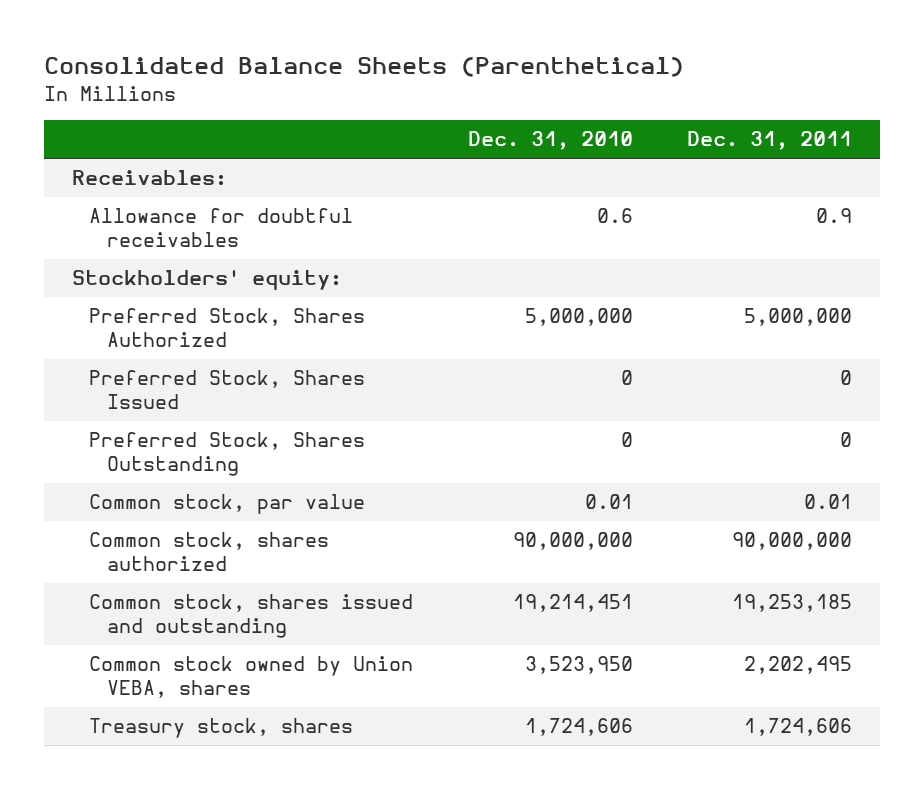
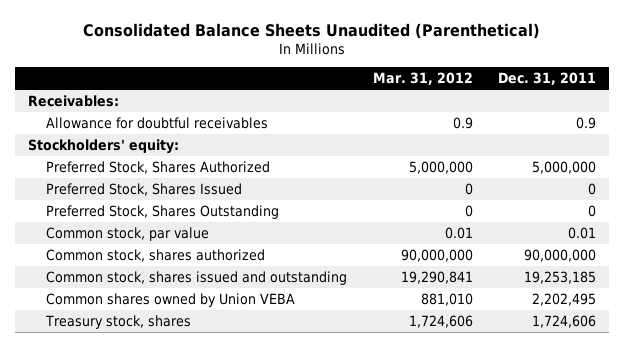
- Consolidated Balance Sheets (Parenthetical)
+ Consolidated Balance Sheets Unaudited (Parenthetical)
- | Dec. 31, 2010 | Dec. 31, 2011
+ | Mar. 31, 2012 | Dec. 31, 2011
- Common stock owned by Union VEBA, shares | 3,523,950 | 2,202,495
+ Common shares owned by Union VEBA | 881,010 | 2,202,495

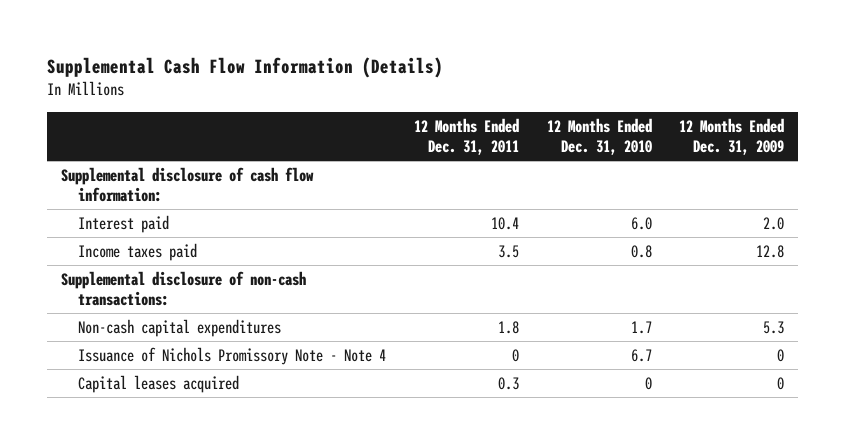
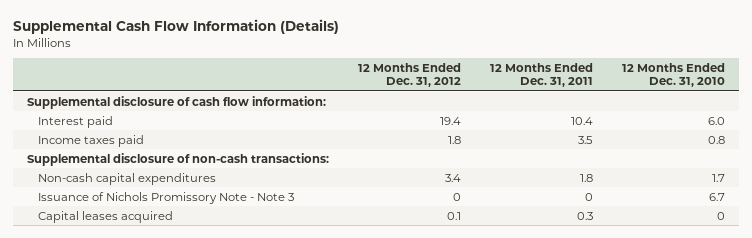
- | 12 Months Ended Dec. 31, 2011 | 12 Months Ended Dec. 31, 2010 | 12 Months Ended Dec. 31, 2009
+ | 12 Months Ended Dec. 31, 2012 | 12 Months Ended Dec. 31, 2011 | 12 Months Ended Dec. 31, 2010
- Issuance of Nichols Promissory Note - Note 4 | 0 | 6.7 | 0
+ Issuance of Nichols Promissory Note - Note 3 | 0 | 0 | 6.7

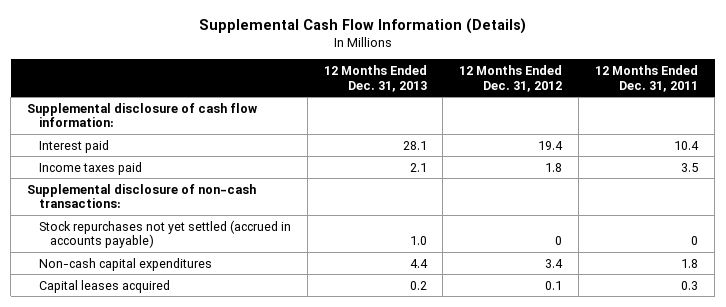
- | 12 Months Ended Dec. 31, 2012 | 12 Months Ended Dec. 31, 2011 | 12 Months Ended Dec. 31, 2010
+ | 12 Months Ended Dec. 31, 2013 | 12 Months Ended Dec. 31, 2012 | 12 Months Ended Dec. 31, 2011
+ Stock repurchases not yet settled (accrued in accounts payable) | 1.0 | 0 | 0
- Issuance of Nichols Promissory Note - Note 3 | 0 | 0 | 6.7

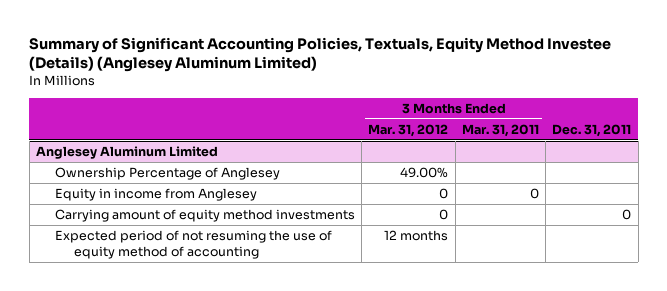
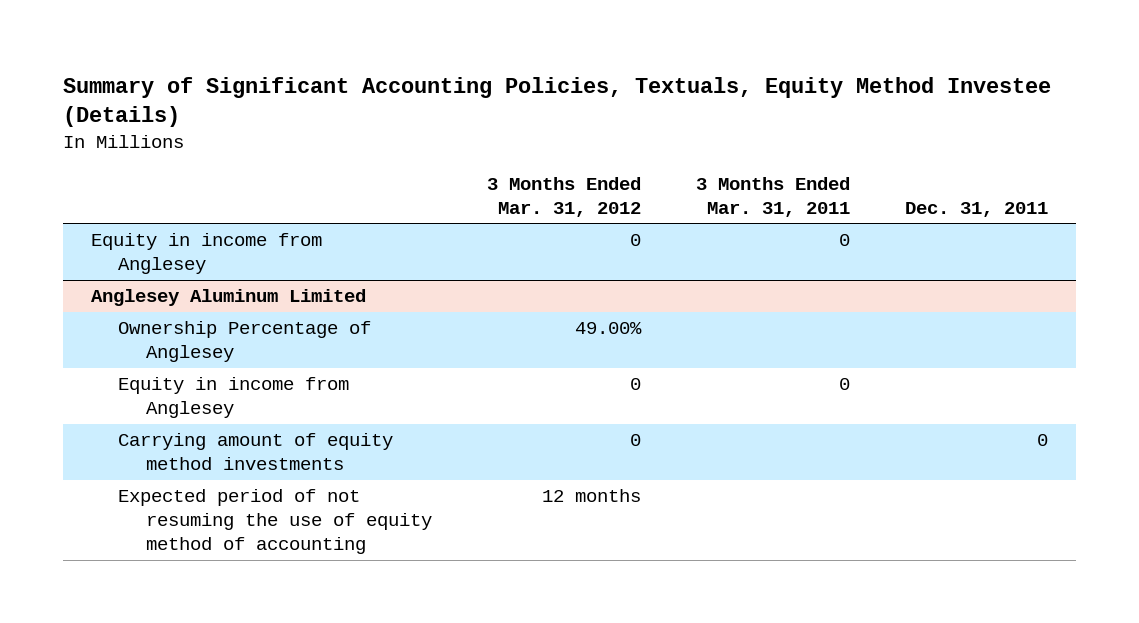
- Summary of Significant Accounting Policies, Textuals, Equity Method Investee (Details) (Anglesey Aluminum Limited)
+ Summary of Significant Accounting Policies, Textuals, Equity Method Investee (Details)
+ Equity in income from Anglesey | 0 | 0 |

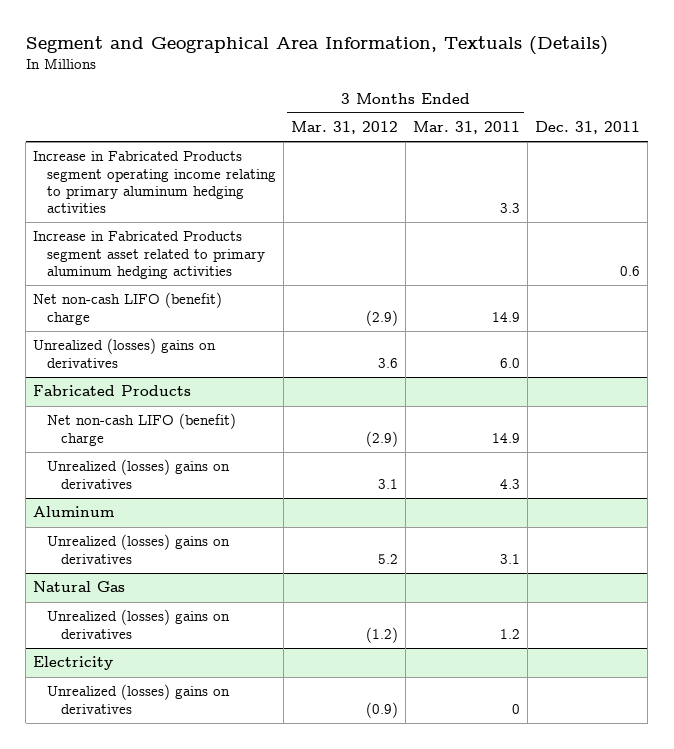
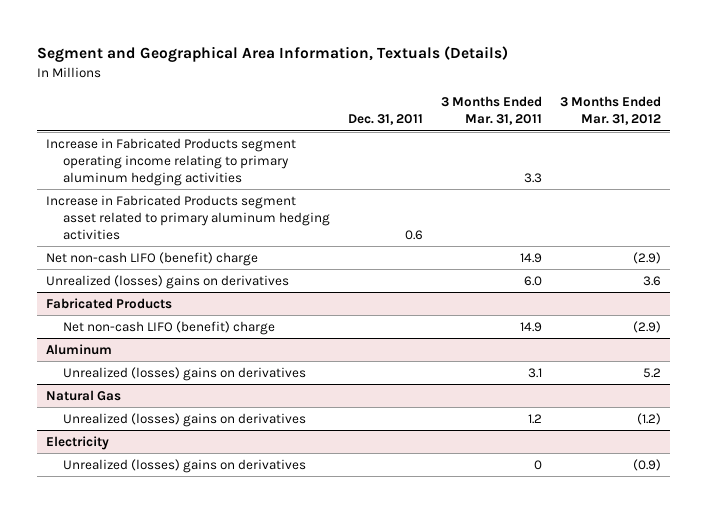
- | 3 Months Ended Mar. 31, 2012 | 3 Months Ended Mar. 31, 2011 | Dec. 31, 2011
+ | Dec. 31, 2011 | 3 Months Ended Mar. 31, 2011 | 3 Months Ended Mar. 31, 2012
@ Fabricated Products
- Unrealized (losses) gains on derivatives | 3.1 | 4.3 |

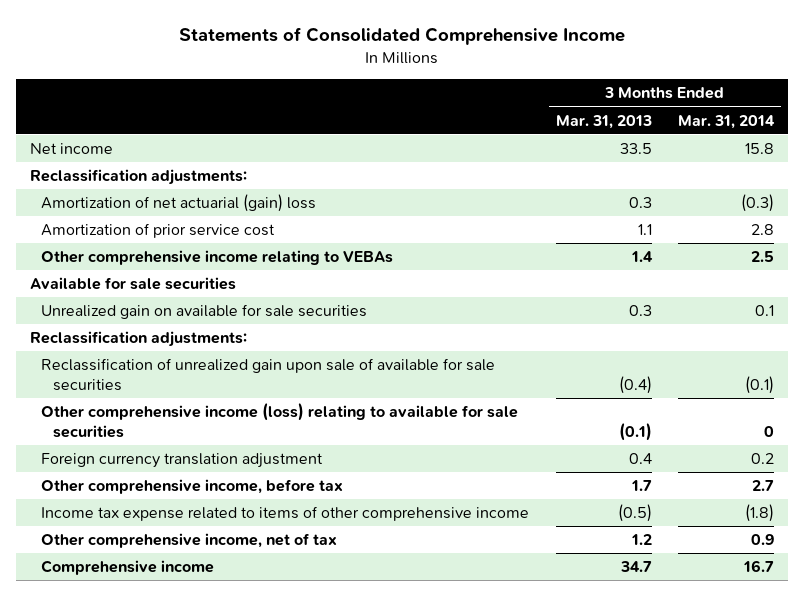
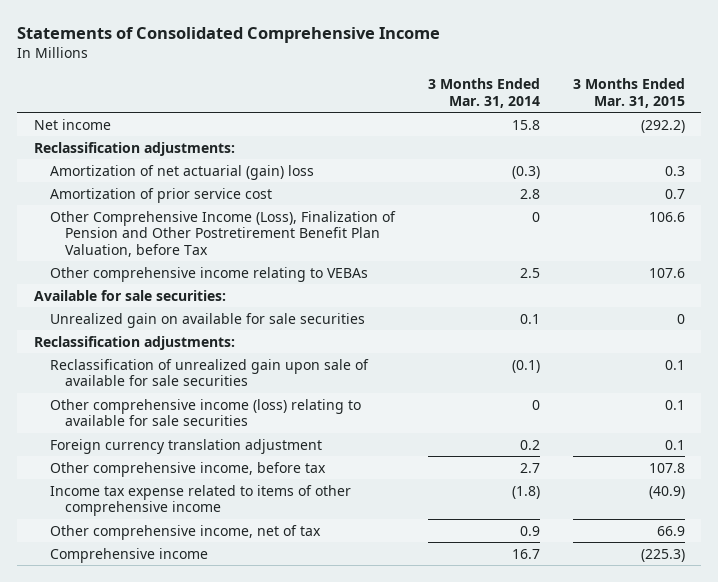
- | 3 Months Ended Mar. 31, 2013 | 3 Months Ended Mar. 31, 2014
+ | 3 Months Ended Mar. 31, 2014 | 3 Months Ended Mar. 31, 2015
+ Other Comprehensive Income (Loss), Finalization of Pension and Other Postretirement Benefit Plan Valuation, before Tax | 0 | 106.6
- Available for sale securities
+ Available for sale securities:

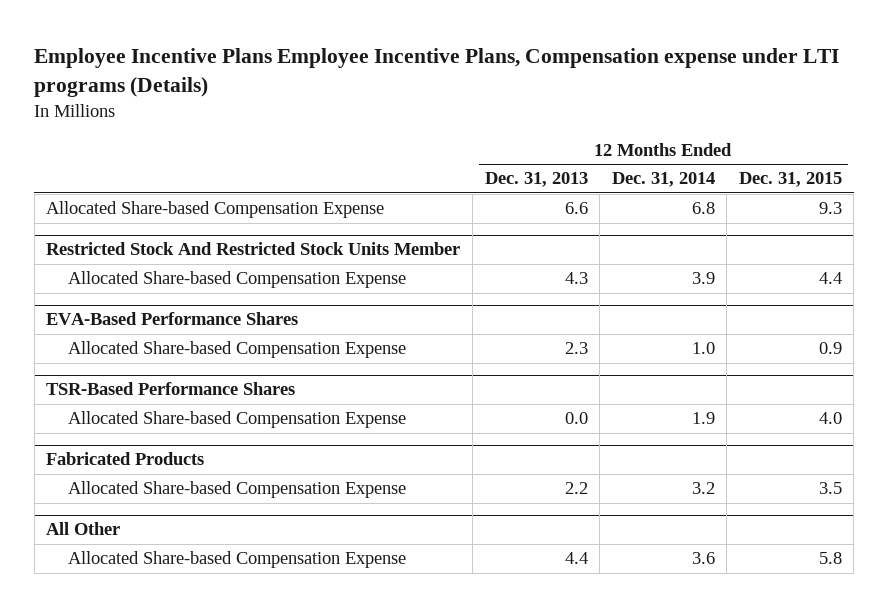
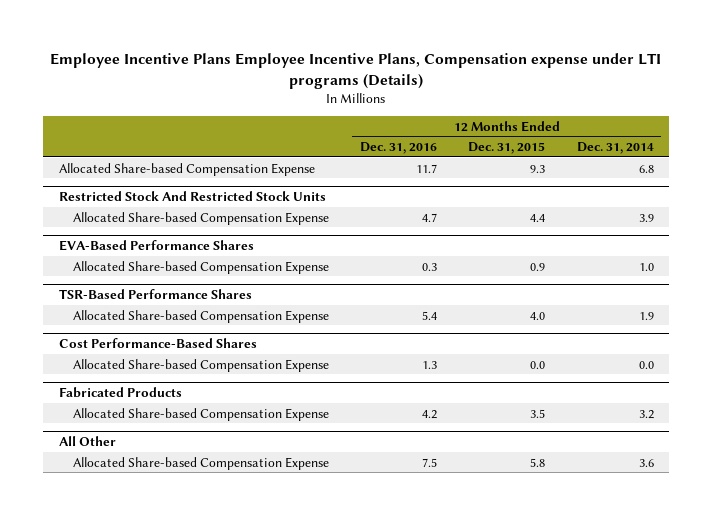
- | 12 Months Ended Dec. 31, 2013 | 12 Months Ended Dec. 31, 2014 | 12 Months Ended Dec. 31, 2015
+ | 12 Months Ended Dec. 31, 2016 | 12 Months Ended Dec. 31, 2015 | 12 Months Ended Dec. 31, 2014
- Restricted Stock And Restricted Stock Units Member
+ Restricted Stock And Restricted Stock Units
+ Cost Performance-Based Shares
+ Allocated Share-based Compensation Expense | 1.3 | 0.0 | 0.0

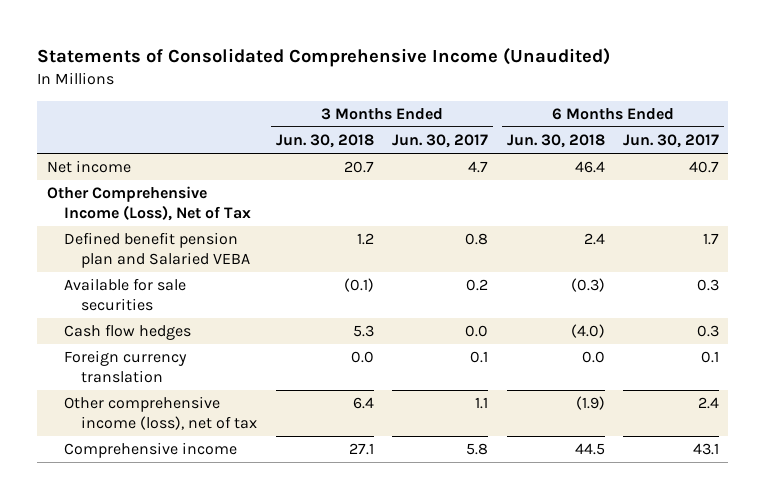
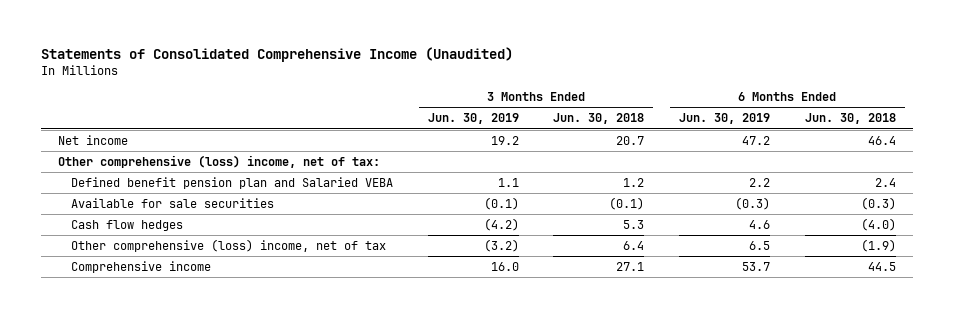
- | 3 Months Ended Jun. 30, 2018 | 3 Months Ended Jun. 30, 2017 | 6 Months Ended Jun. 30, 2018 | 6 Months Ended Jun. 30, 2017
+ | 3 Months Ended Jun. 30, 2019 | 3 Months Ended Jun. 30, 2018 | 6 Months Ended Jun. 30, 2019 | 6 Months Ended Jun. 30, 2018
- Other Comprehensive Income (Loss), Net of Tax
+ Other comprehensive (loss) income, net of tax:
- Foreign currency translation | 0.0 | 0.1 | 0.0 | 0.1
- Other comprehensive income (loss), net of tax | 6.4 | 1.1 | (1.9) | 2.4
+ Other comprehensive (loss) income, net of tax | (3.2) | 6.4 | 6.5 | (1.9)

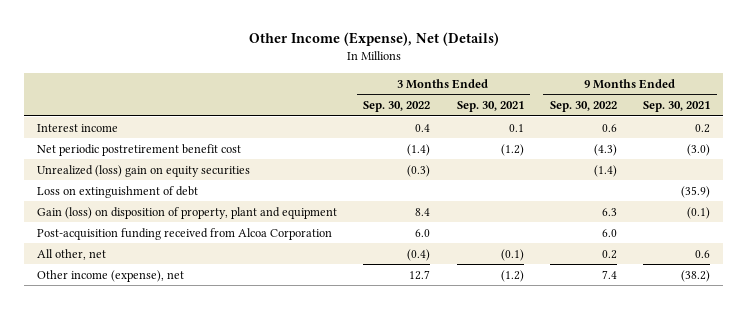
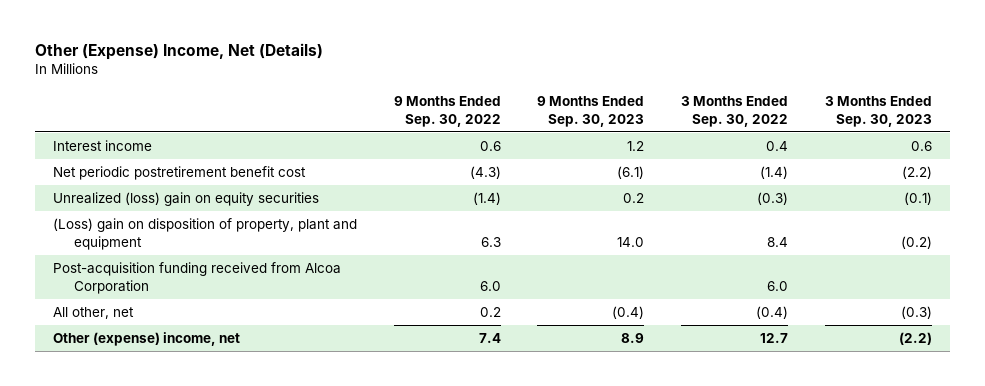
- Other Income (Expense), Net (Details)
+ Other (Expense) Income, Net (Details)
- | 3 Months Ended Sep. 30, 2022 | 3 Months Ended Sep. 30, 2021 | 9 Months Ended Sep. 30, 2022 | 9 Months Ended Sep. 30, 2021
+ | 9 Months Ended Sep. 30, 2022 | 9 Months Ended Sep. 30, 2023 | 3 Months Ended Sep. 30, 2022 | 3 Months Ended Sep. 30, 2023
- Loss on extinguishment of debt | | | | (35.9)
- Gain (loss) on disposition of property, plant and equipment | 8.4 | | 6.3 | (0.1)
+ (Loss) gain on disposition of property, plant and equipment | 6.3 | 14.0 | 8.4 | (0.2)
- Other income (expense), net | 12.7 | (1.2) | 7.4 | (38.2)
+ Other (expense) income, net | 7.4 | 8.9 | 12.7 | (2.2)

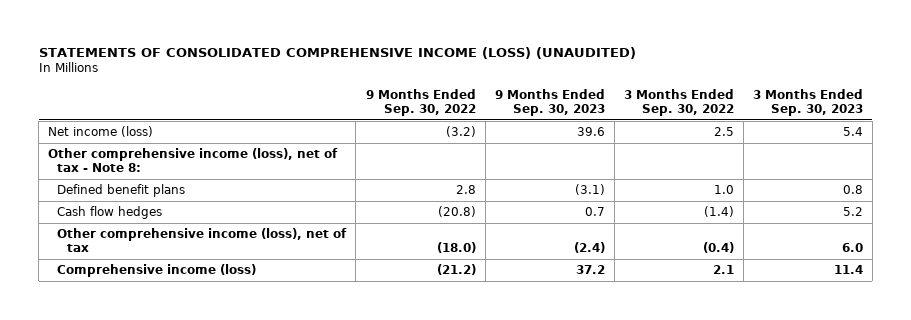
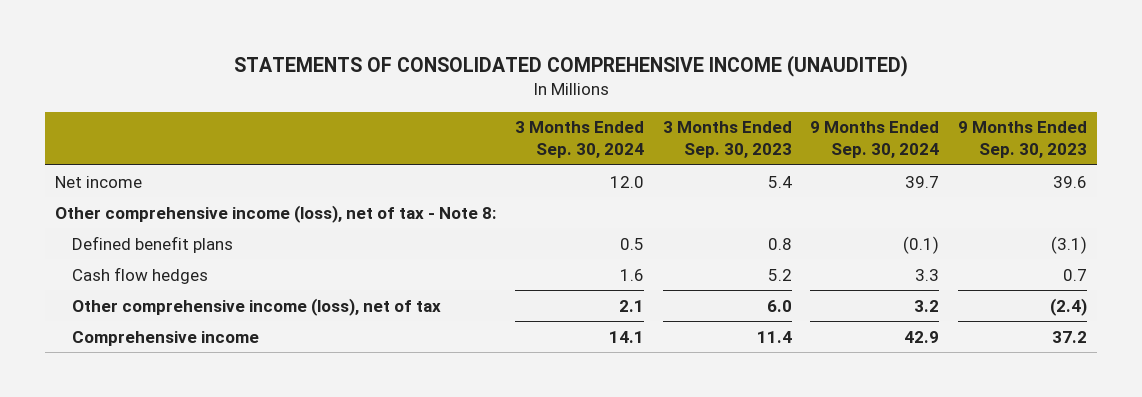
- STATEMENTS OF CONSOLIDATED COMPREHENSIVE INCOME (LOSS) (UNAUDITED)
+ STATEMENTS OF CONSOLIDATED COMPREHENSIVE INCOME (UNAUDITED)
- | 9 Months Ended Sep. 30, 2022 | 9 Months Ended Sep. 30, 2023 | 3 Months Ended Sep. 30, 2022 | 3 Months Ended Sep. 30, 2023
+ | 3 Months Ended Sep. 30, 2024 | 3 Months Ended Sep. 30, 2023 | 9 Months Ended Sep. 30, 2024 | 9 Months Ended Sep. 30, 2023
- Net income (loss) | (3.2) | 39.6 | 2.5 | 5.4
+ Net income | 12.0 | 5.4 | 39.7 | 39.6
- Comprehensive income (loss) | (21.2) | 37.2 | 2.1 | 11.4
+ Comprehensive income | 14.1 | 11.4 | 42.9 | 37.2

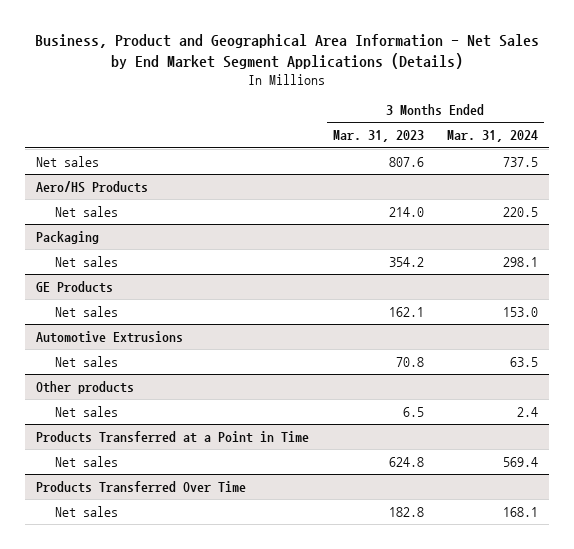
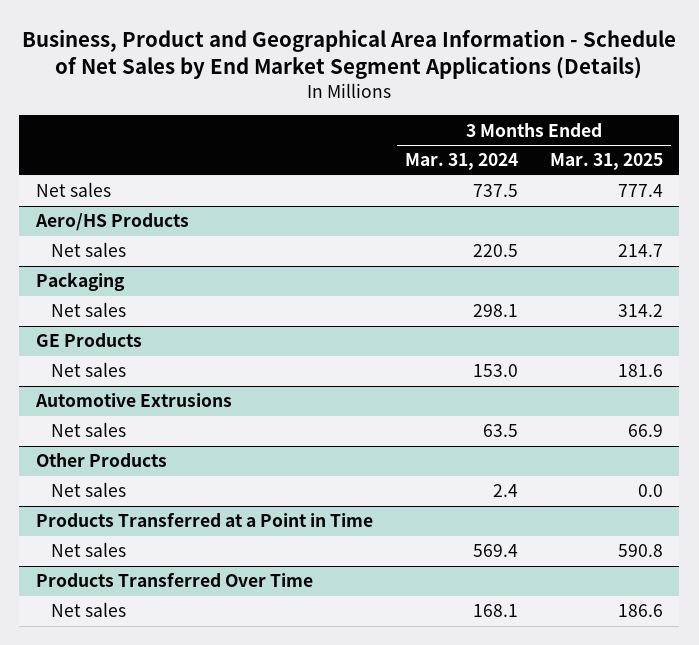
- Business, Product and Geographical Area Information - Net Sales by End Market Segment Applications (Details)
+ Business, Product and Geographical Area Information - Schedule of Net Sales by End Market Segment Applications (Details)
- | 3 Months Ended Mar. 31, 2023 | 3 Months Ended Mar. 31, 2024
+ | 3 Months Ended Mar. 31, 2024 | 3 Months Ended Mar. 31, 2025
- Other products
+ Other Products

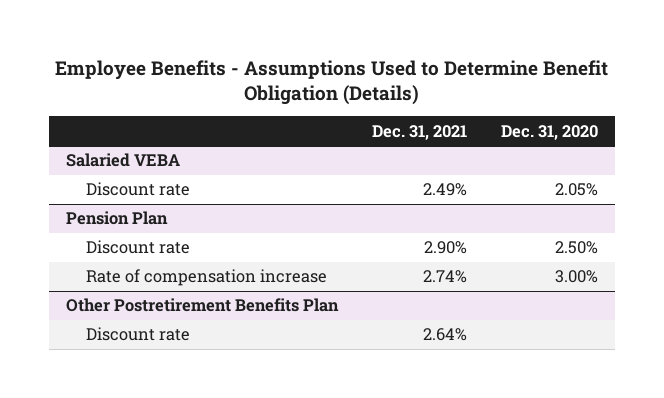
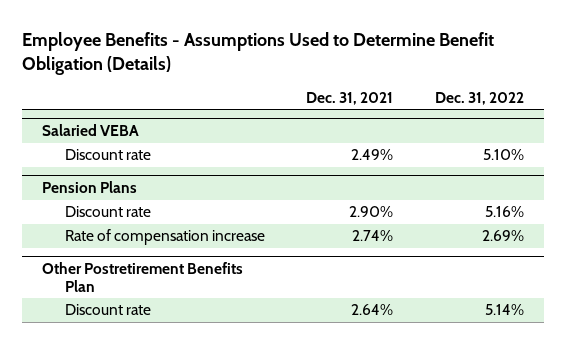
- | Dec. 31, 2021 | Dec. 31, 2020
+ | Dec. 31, 2021 | Dec. 31, 2022
- Pension Plan
+ Pension Plans

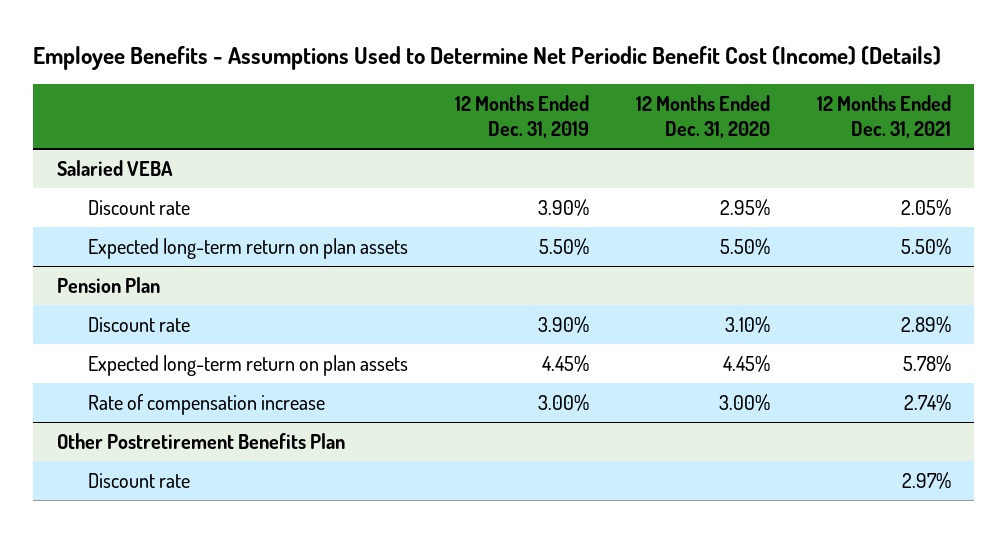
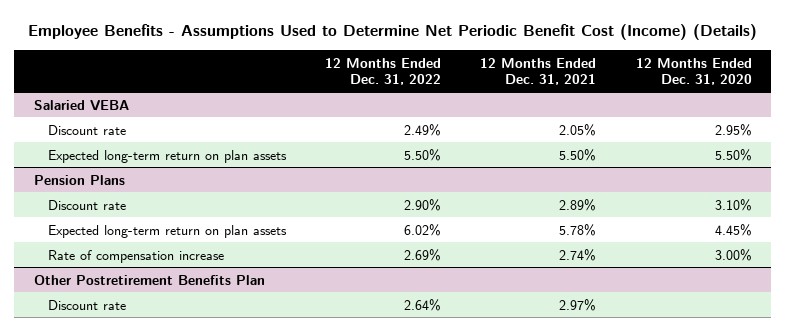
- | 12 Months Ended Dec. 31, 2019 | 12 Months Ended Dec. 31, 2020 | 12 Months Ended Dec. 31, 2021
+ | 12 Months Ended Dec. 31, 2022 | 12 Months Ended Dec. 31, 2021 | 12 Months Ended Dec. 31, 2020
- Pension Plan
+ Pension Plans

